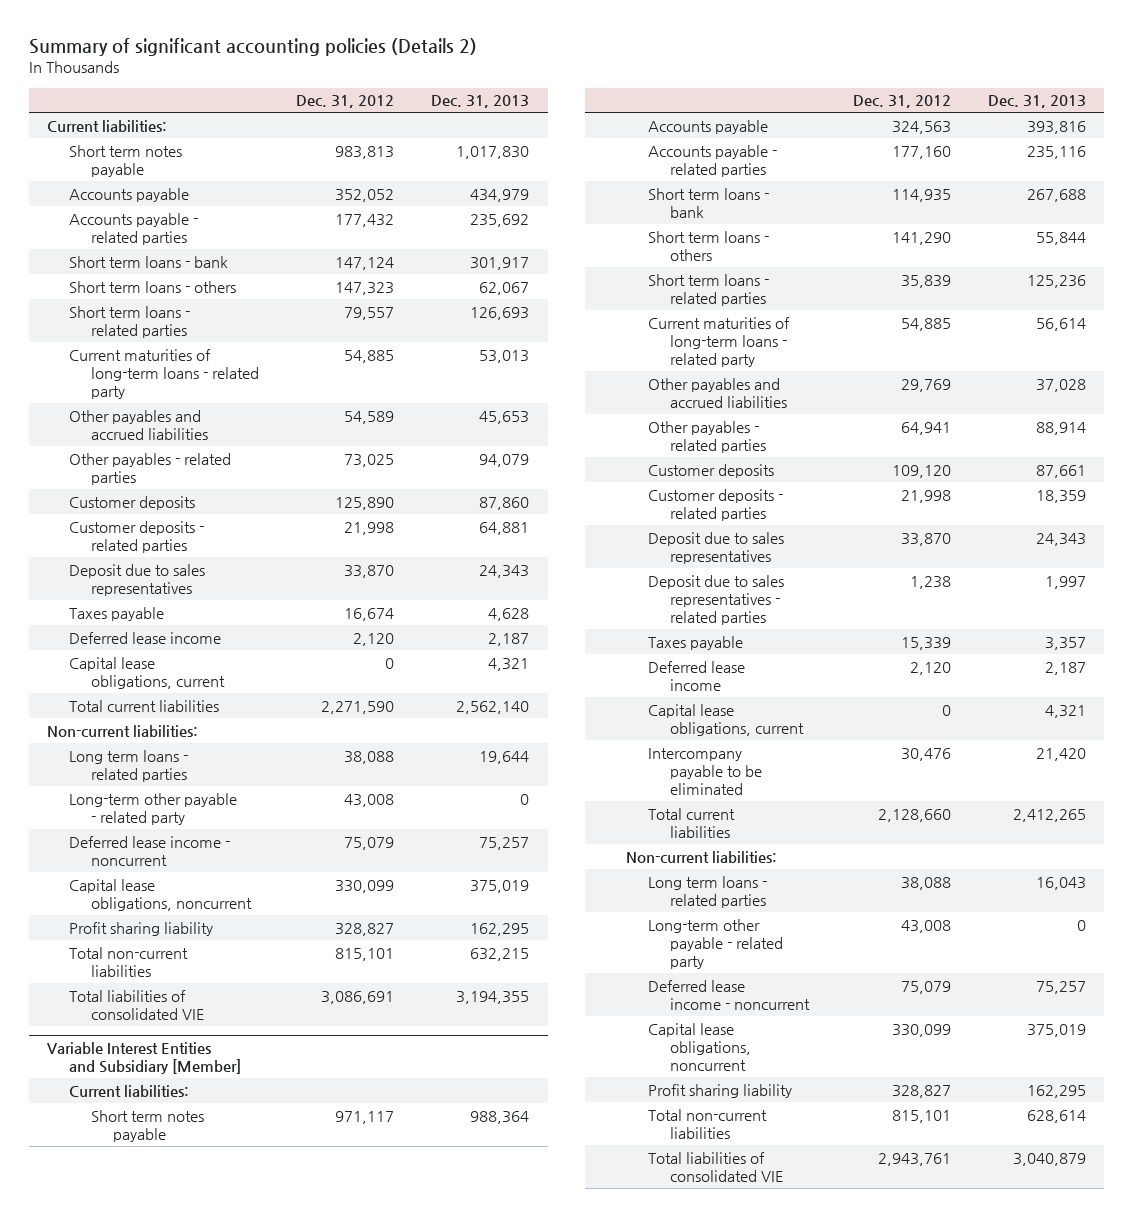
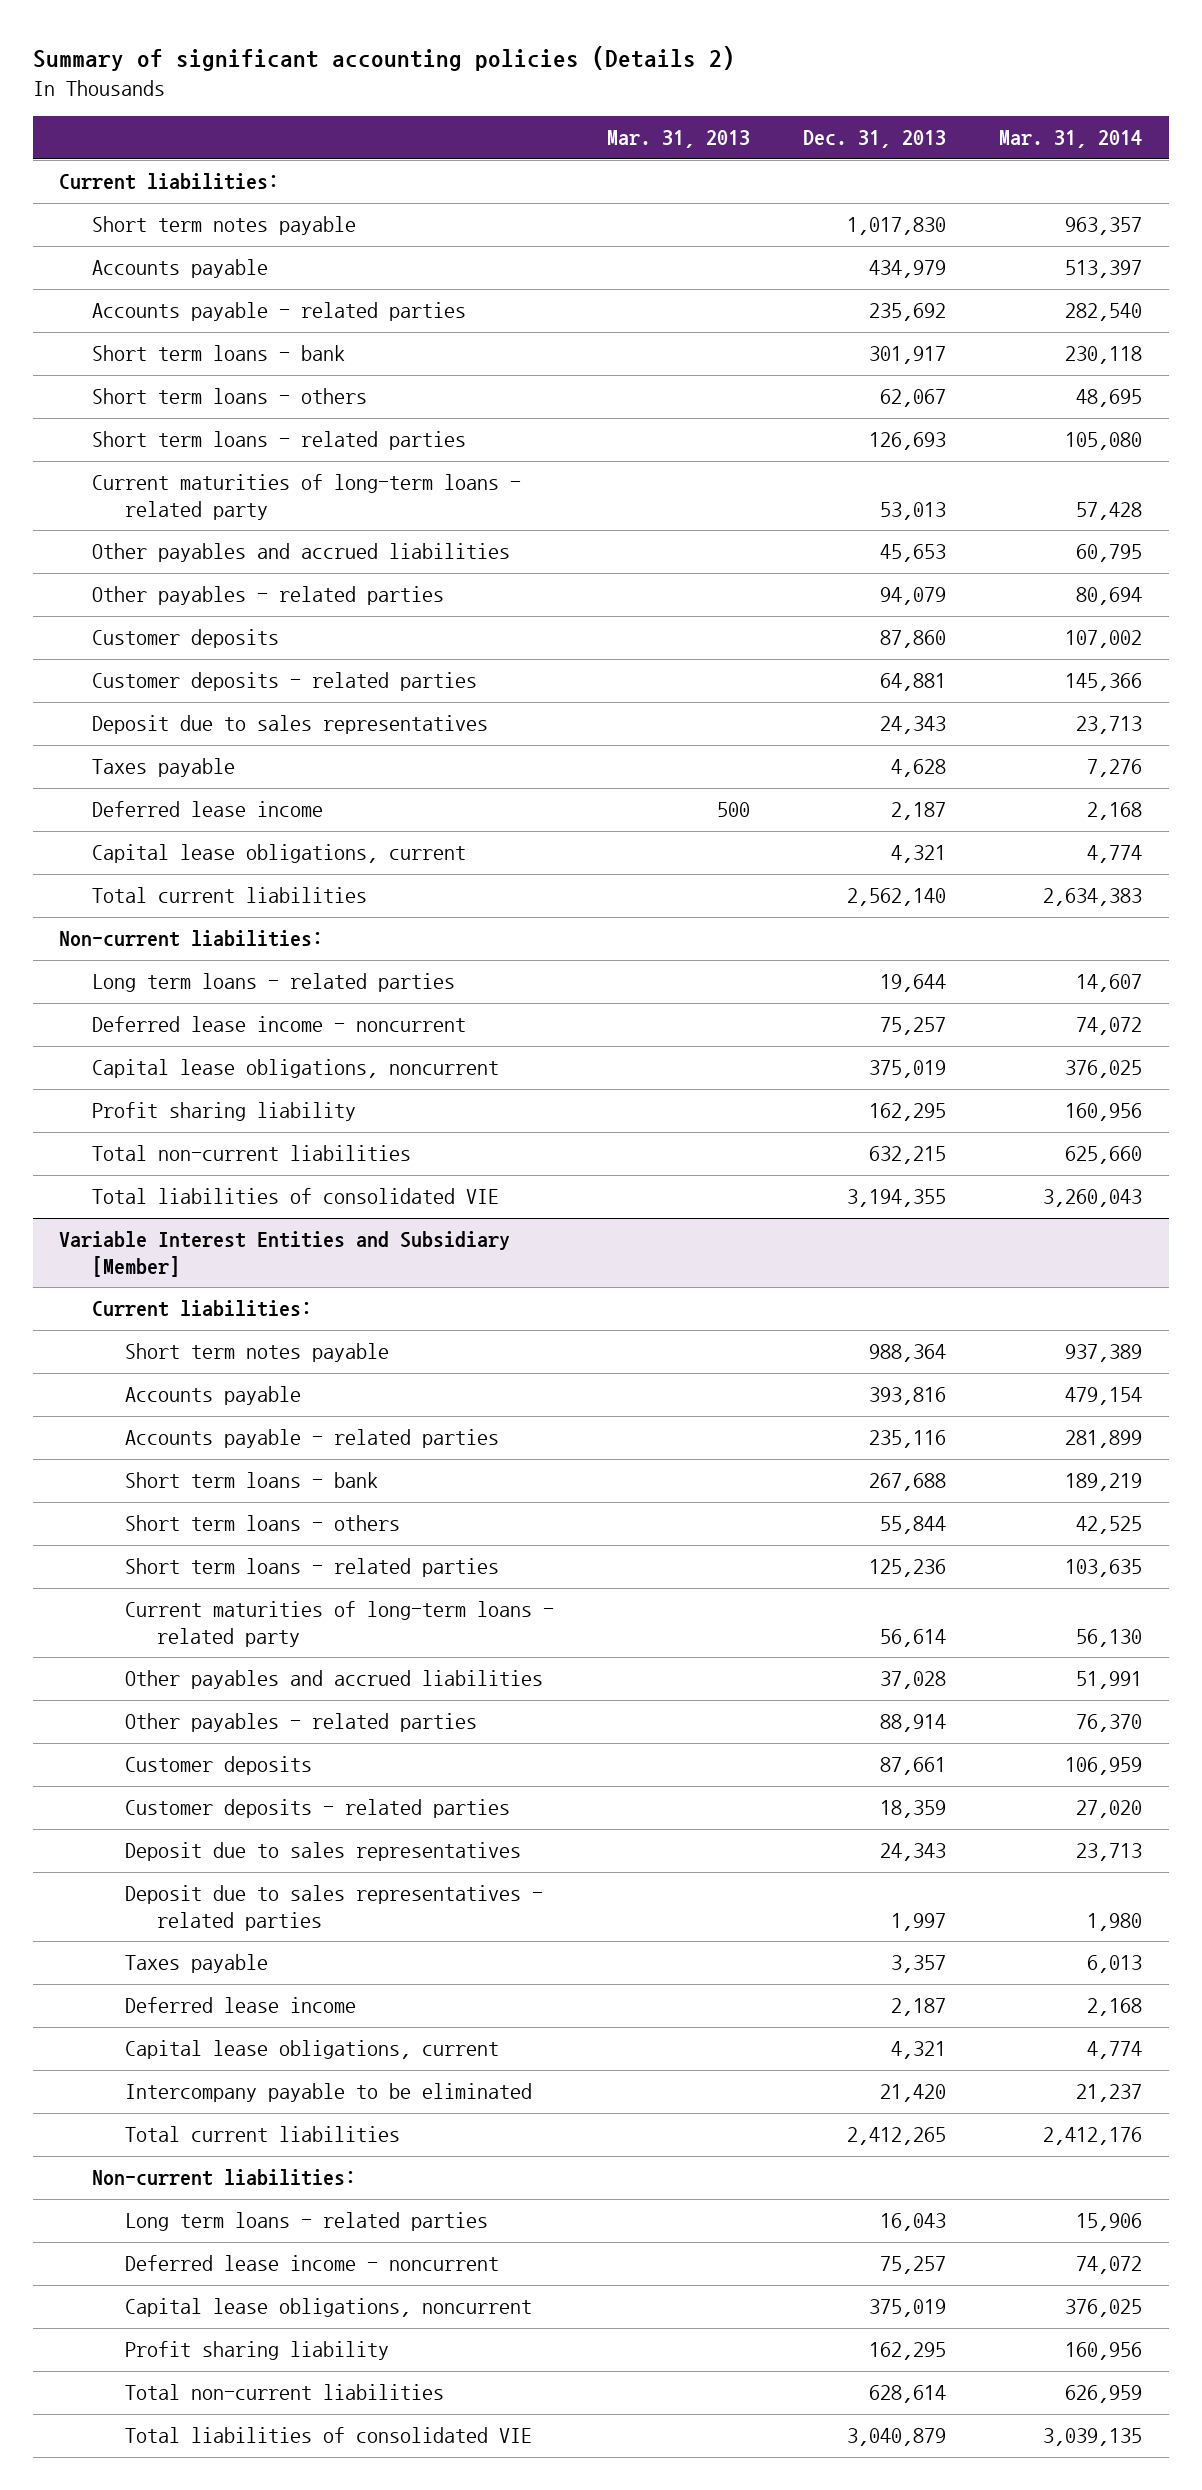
- | Dec. 31, 2012 | Dec. 31, 2013
+ | Mar. 31, 2013 | Dec. 31, 2013 | Mar. 31, 2014
- Long-term other payable - related party | 43,008 | 0
@ Variable Interest Entities and Subsidiary [Member]
- Long-term other payable - related party | 43,008 | 0

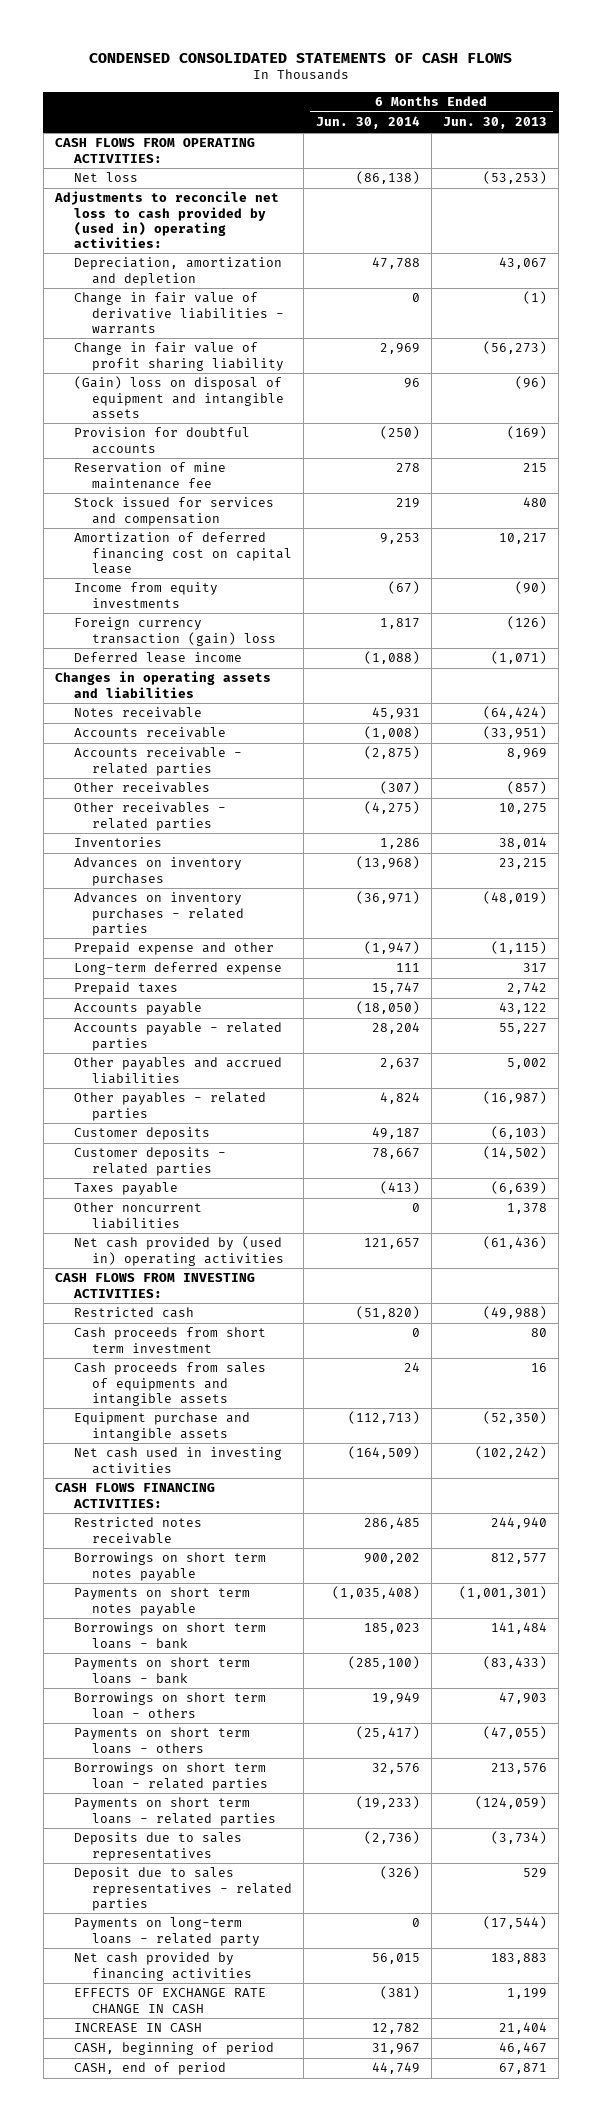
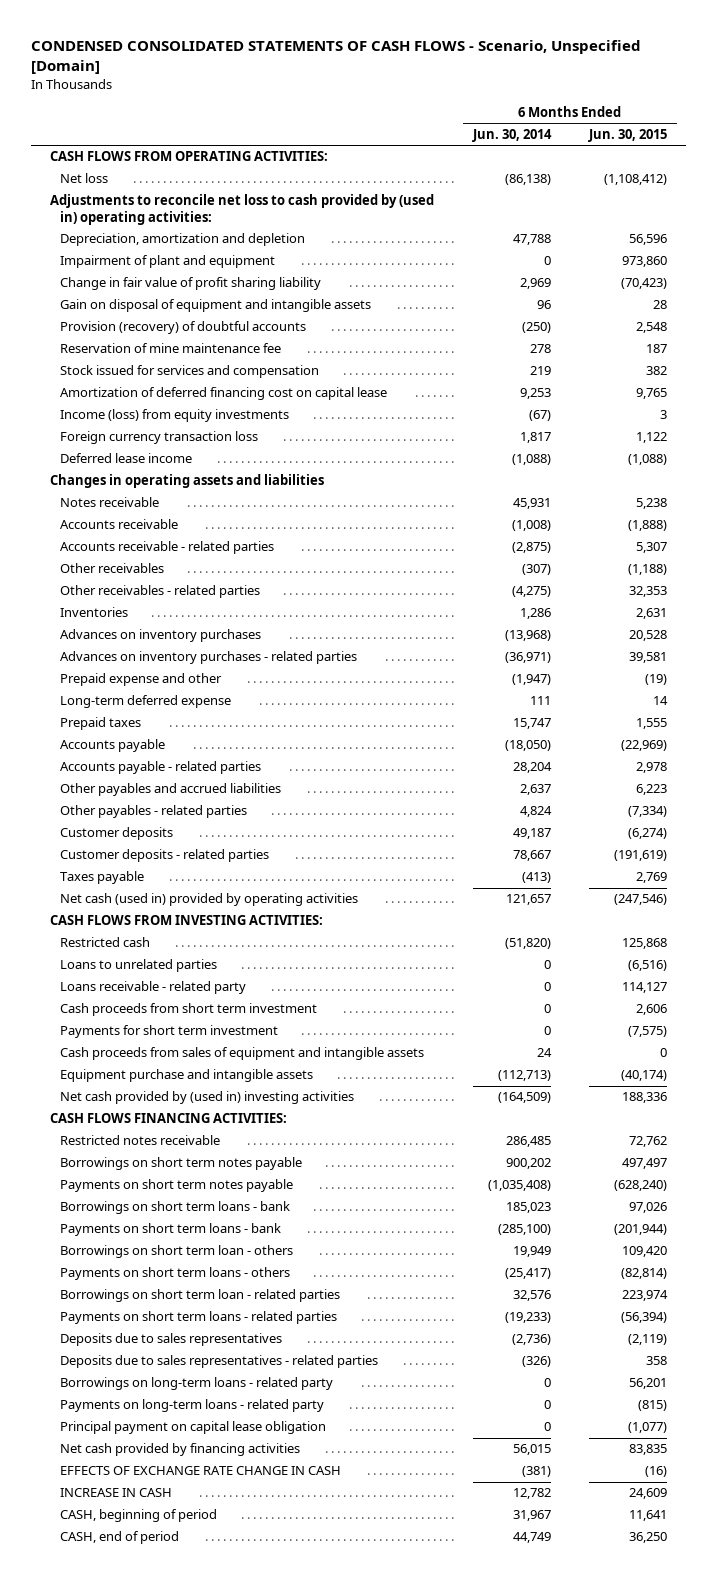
- CONDENSED CONSOLIDATED STATEMENTS OF CASH FLOWS
+ CONDENSED CONSOLIDATED STATEMENTS OF CASH FLOWS - Scenario, Unspecified [Domain]
- | 6 Months Ended Jun. 30, 2014 | 6 Months Ended Jun. 30, 2013
+ | 6 Months Ended Jun. 30, 2014 | 6 Months Ended Jun. 30, 2015
- Change in fair value of derivative liabilities - warrants | 0 | (1)
+ Impairment of plant and equipment | 0 | 973,860
- (Gain) loss on disposal of equipment and intangible assets | 96 | (96)
- Provision for doubtful accounts | (250) | (169)
+ Gain on disposal of equipment and intangible assets | 96 | 28
+ Provision (recovery) of doubtful accounts | (250) | 2,548
- Income from equity investments | (67) | (90)
- Foreign currency transaction (gain) loss | 1,817 | (126)
+ Income (loss) from equity investments | (67) | 3
+ Foreign currency transaction loss | 1,817 | 1,122
- Other noncurrent liabilities | 0 | 1,378
- Net cash provided by (used in) operating activities | 121,657 | (61,436)
+ Net cash (used in) provided by operating activities | 121,657 | (247,546)
+ Loans to unrelated parties | 0 | (6,516)
+ Loans receivable - related party | 0 | 114,127
- Cash proceeds from sales of equipments and intangible assets | 24 | 16
+ Payments for short term investment | 0 | (7,575)
+ Cash proceeds from sales of equipment and intangible assets | 24 | 0
- Net cash used in investing activities | (164,509) | (102,242)
+ Net cash provided by (used in) investing activities | (164,509) | 188,336
- Deposit due to sales representatives - related parties | (326) | 529
+ Deposits due to sales representatives - related parties | (326) | 358
+ Borrowings on long-term loans - related party | 0 | 56,201
+ Principal payment on capital lease obligation | 0 | (1,077)

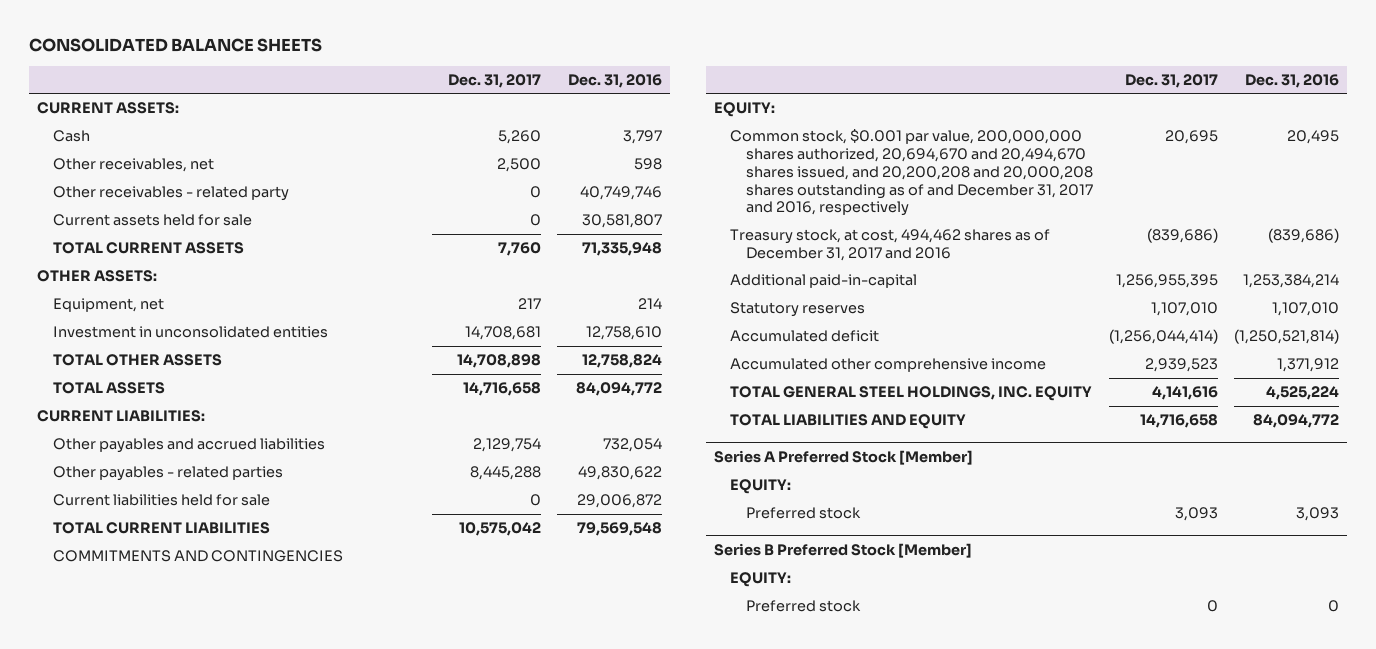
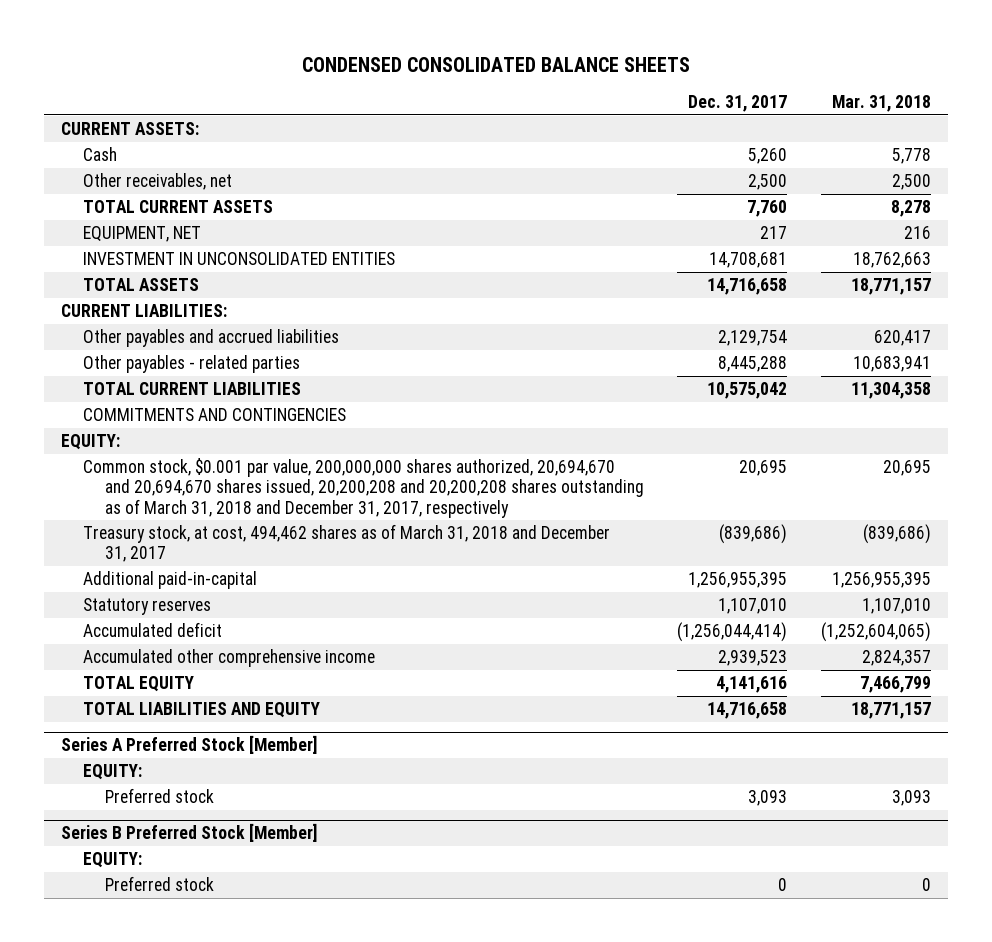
- CONSOLIDATED BALANCE SHEETS
+ CONDENSED CONSOLIDATED BALANCE SHEETS
- | Dec. 31, 2017 | Dec. 31, 2016
+ | Dec. 31, 2017 | Mar. 31, 2018
- Other receivables - related party | 0 | 40,749,746
- Current assets held for sale | 0 | 30,581,807
- OTHER ASSETS:
- Equipment, net | 217 | 214
- Investment in unconsolidated entities | 14,708,681 | 12,758,610
- TOTAL OTHER ASSETS | 14,708,898 | 12,758,824
+ EQUIPMENT, NET | 217 | 216
+ INVESTMENT IN UNCONSOLIDATED ENTITIES | 14,708,681 | 18,762,663
- Current liabilities held for sale | 0 | 29,006,872
- Common stock, $0.001 par value, 200,000,000 shares authorized, 20,694,670 and 20,494,670 shares issued, and 20,200,208 and 20,000,208 shares outstanding as of and December 31, 2017 and 2016, respectively | 20,695 | 20,495
- Treasury stock, at cost, 494,462 shares as of December 31, 2017 and 2016 | (839,686) | (839,686)
+ Common stock, $0.001 par value, 200,000,000 shares authorized, 20,694,670 and 20,694,670 shares issued, 20,200,208 and 20,200,208 shares outstanding as of March 31, 2018 and December 31, 2017, respectively | 20,695 | 20,695
+ Treasury stock, at cost, 494,462 shares as of March 31, 2018 and December 31, 2017 | (839,686) | (839,686)
- TOTAL GENERAL STEEL HOLDINGS, INC. EQUITY | 4,141,616 | 4,525,224
+ TOTAL EQUITY | 4,141,616 | 7,466,799

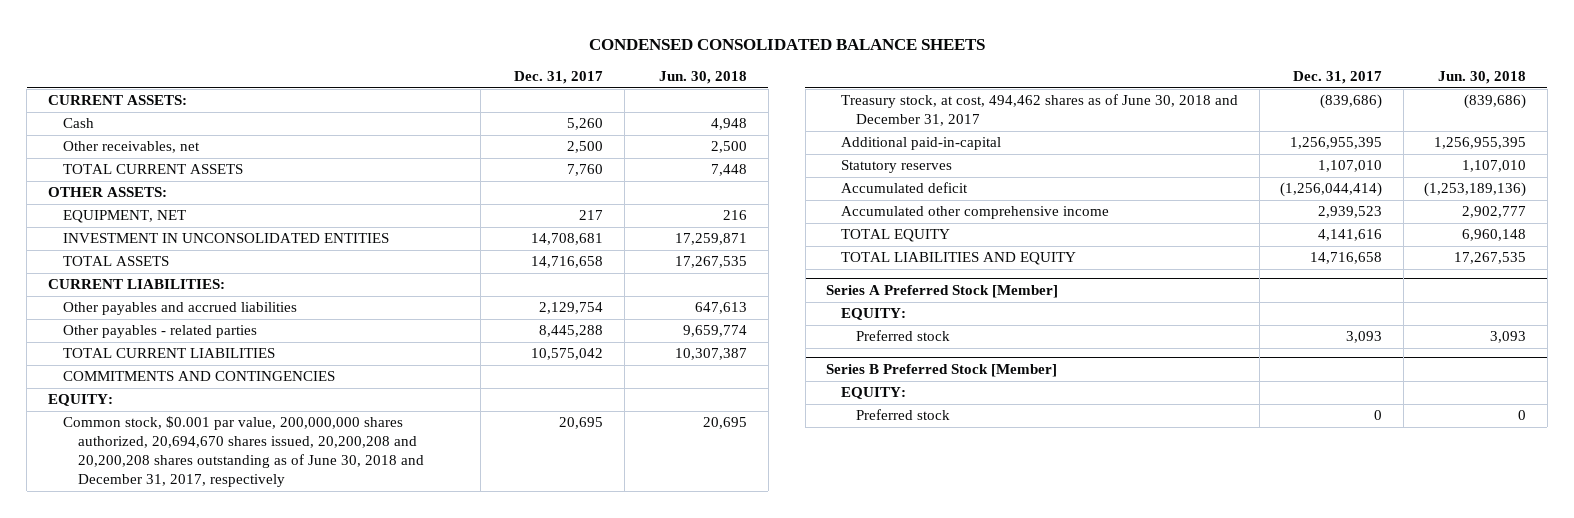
- | Dec. 31, 2017 | Mar. 31, 2018
+ | Dec. 31, 2017 | Jun. 30, 2018
+ OTHER ASSETS:
- Common stock, $0.001 par value, 200,000,000 shares authorized, 20,694,670 and 20,694,670 shares issued, 20,200,208 and 20,200,208 shares outstanding as of March 31, 2018 and December 31, 2017, respectively | 20,695 | 20,695
- Treasury stock, at cost, 494,462 shares as of March 31, 2018 and December 31, 2017 | (839,686) | (839,686)
+ Common stock, $0.001 par value, 200,000,000 shares authorized, 20,694,670 shares issued, 20,200,208 and 20,200,208 shares outstanding as of June 30, 2018 and December 31, 2017, respectively | 20,695 | 20,695
+ Treasury stock, at cost, 494,462 shares as of June 30, 2018 and December 31, 2017 | (839,686) | (839,686)

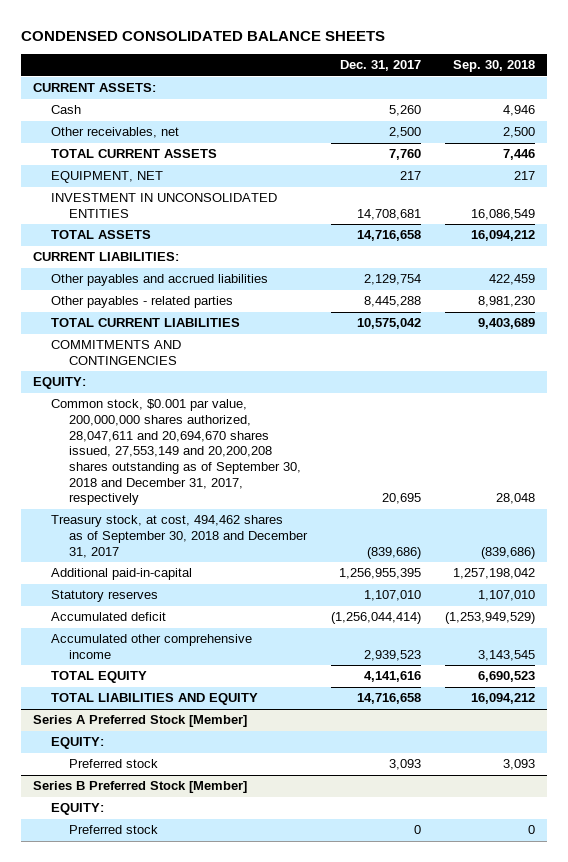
- | Dec. 31, 2017 | Jun. 30, 2018
+ | Dec. 31, 2017 | Sep. 30, 2018
- OTHER ASSETS:
- Common stock, $0.001 par value, 200,000,000 shares authorized, 20,694,670 shares issued, 20,200,208 and 20,200,208 shares outstanding as of June 30, 2018 and December 31, 2017, respectively | 20,695 | 20,695
- Treasury stock, at cost, 494,462 shares as of June 30, 2018 and December 31, 2017 | (839,686) | (839,686)
+ Common stock, $0.001 par value, 200,000,000 shares authorized, 28,047,611 and 20,694,670 shares issued, 27,553,149 and 20,200,208 shares outstanding as of September 30, 2018 and December 31, 2017, respectively | 20,695 | 28,048
+ Treasury stock, at cost, 494,462 shares as of September 30, 2018 and December 31, 2017 | (839,686) | (839,686)

